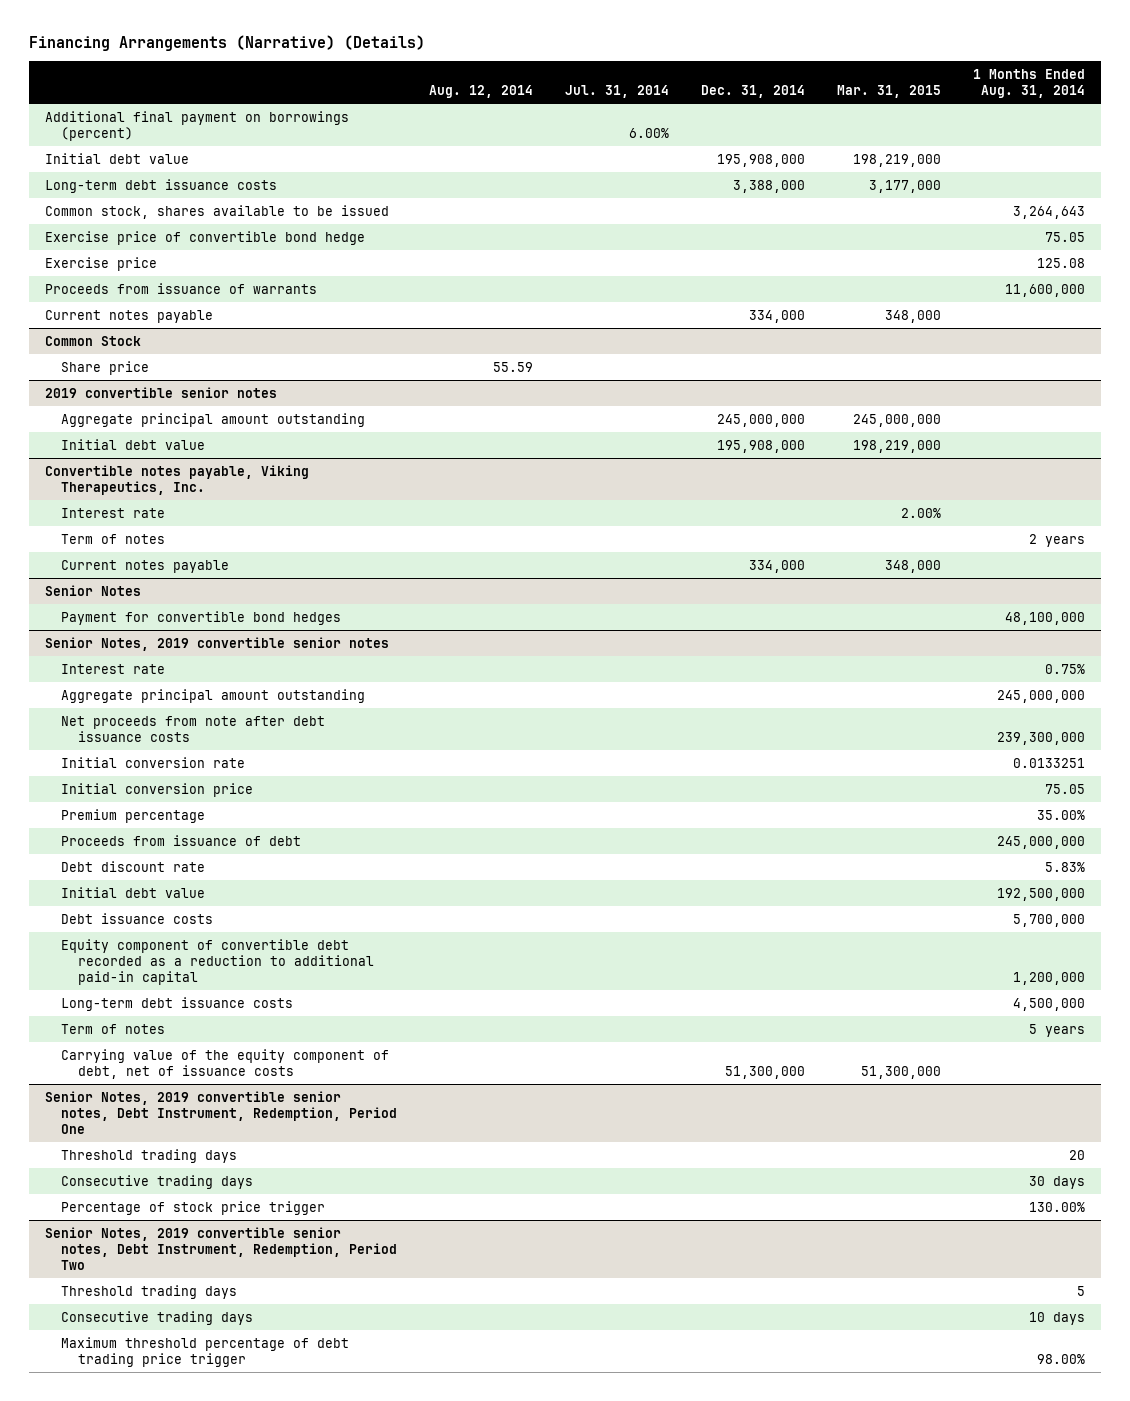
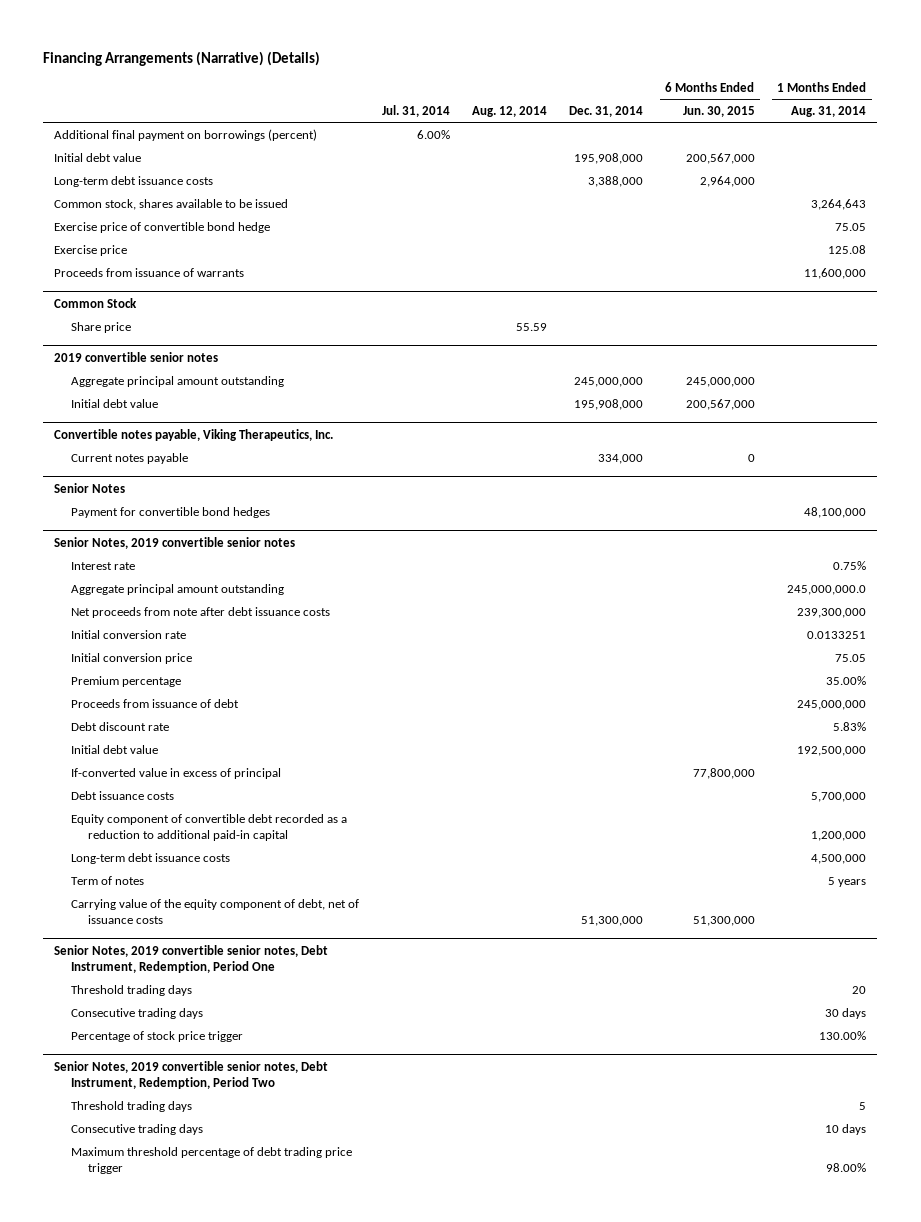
- | Aug. 12, 2014 | Jul. 31, 2014 | Dec. 31, 2014 | Mar. 31, 2015 | 1 Months Ended Aug. 31, 2014
+ | Jul. 31, 2014 | Aug. 12, 2014 | Dec. 31, 2014 | 6 Months Ended Jun. 30, 2015 | 1 Months Ended Aug. 31, 2014
- Current notes payable | | | 334,000 | 348,000 |
@ Convertible notes payable, Viking Therapeutics, Inc.
- Interest rate | | | | 2.00% |
- Term of notes | | | | | 2 years
@ Senior Notes, 2019 convertible senior notes
- Aggregate principal amount outstanding | | | | | 245,000,000
+ Aggregate principal amount outstanding | | | | | 245,000,000.0
+ If-converted value in excess of principal | | | | 77,800,000 |

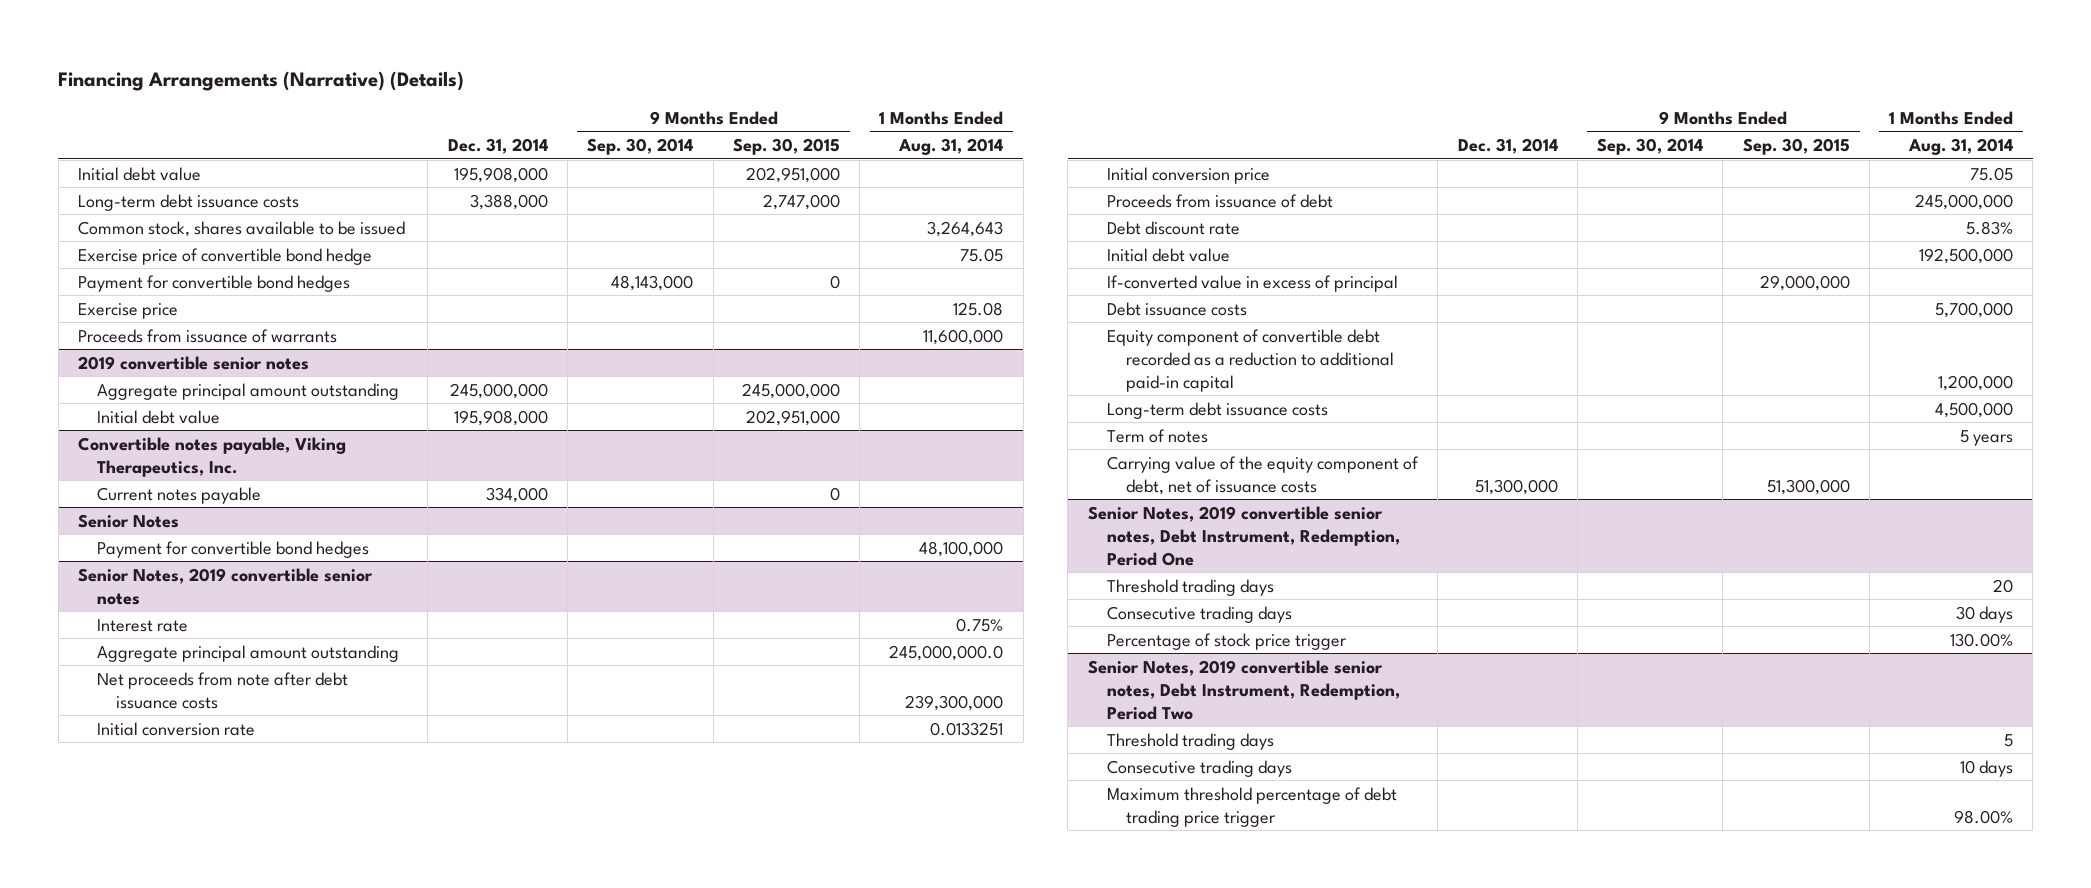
- | Jul. 31, 2014 | Aug. 12, 2014 | Dec. 31, 2014 | 6 Months Ended Jun. 30, 2015 | 1 Months Ended Aug. 31, 2014
+ | Dec. 31, 2014 | 9 Months Ended Sep. 30, 2014 | 9 Months Ended Sep. 30, 2015 | 1 Months Ended Aug. 31, 2014
- Additional final payment on borrowings (percent) | 6.00% | | | |
+ Payment for convertible bond hedges | | 48,143,000 | 0 |
- Common Stock
- Share price | | 55.59 | | |
@ Senior Notes, 2019 convertible senior notes
- Premium percentage | | | | | 35.00%

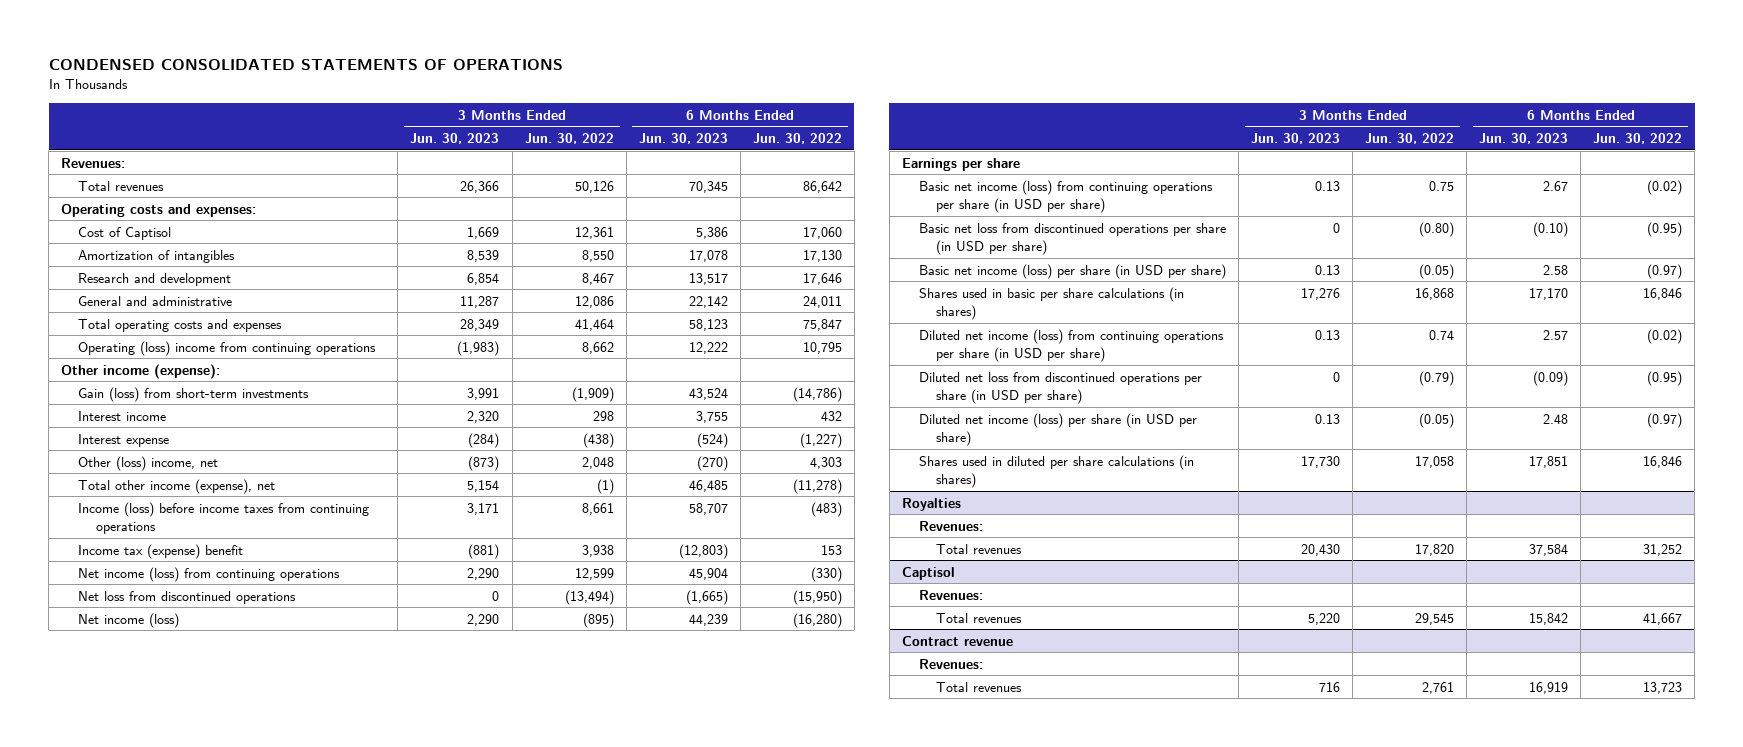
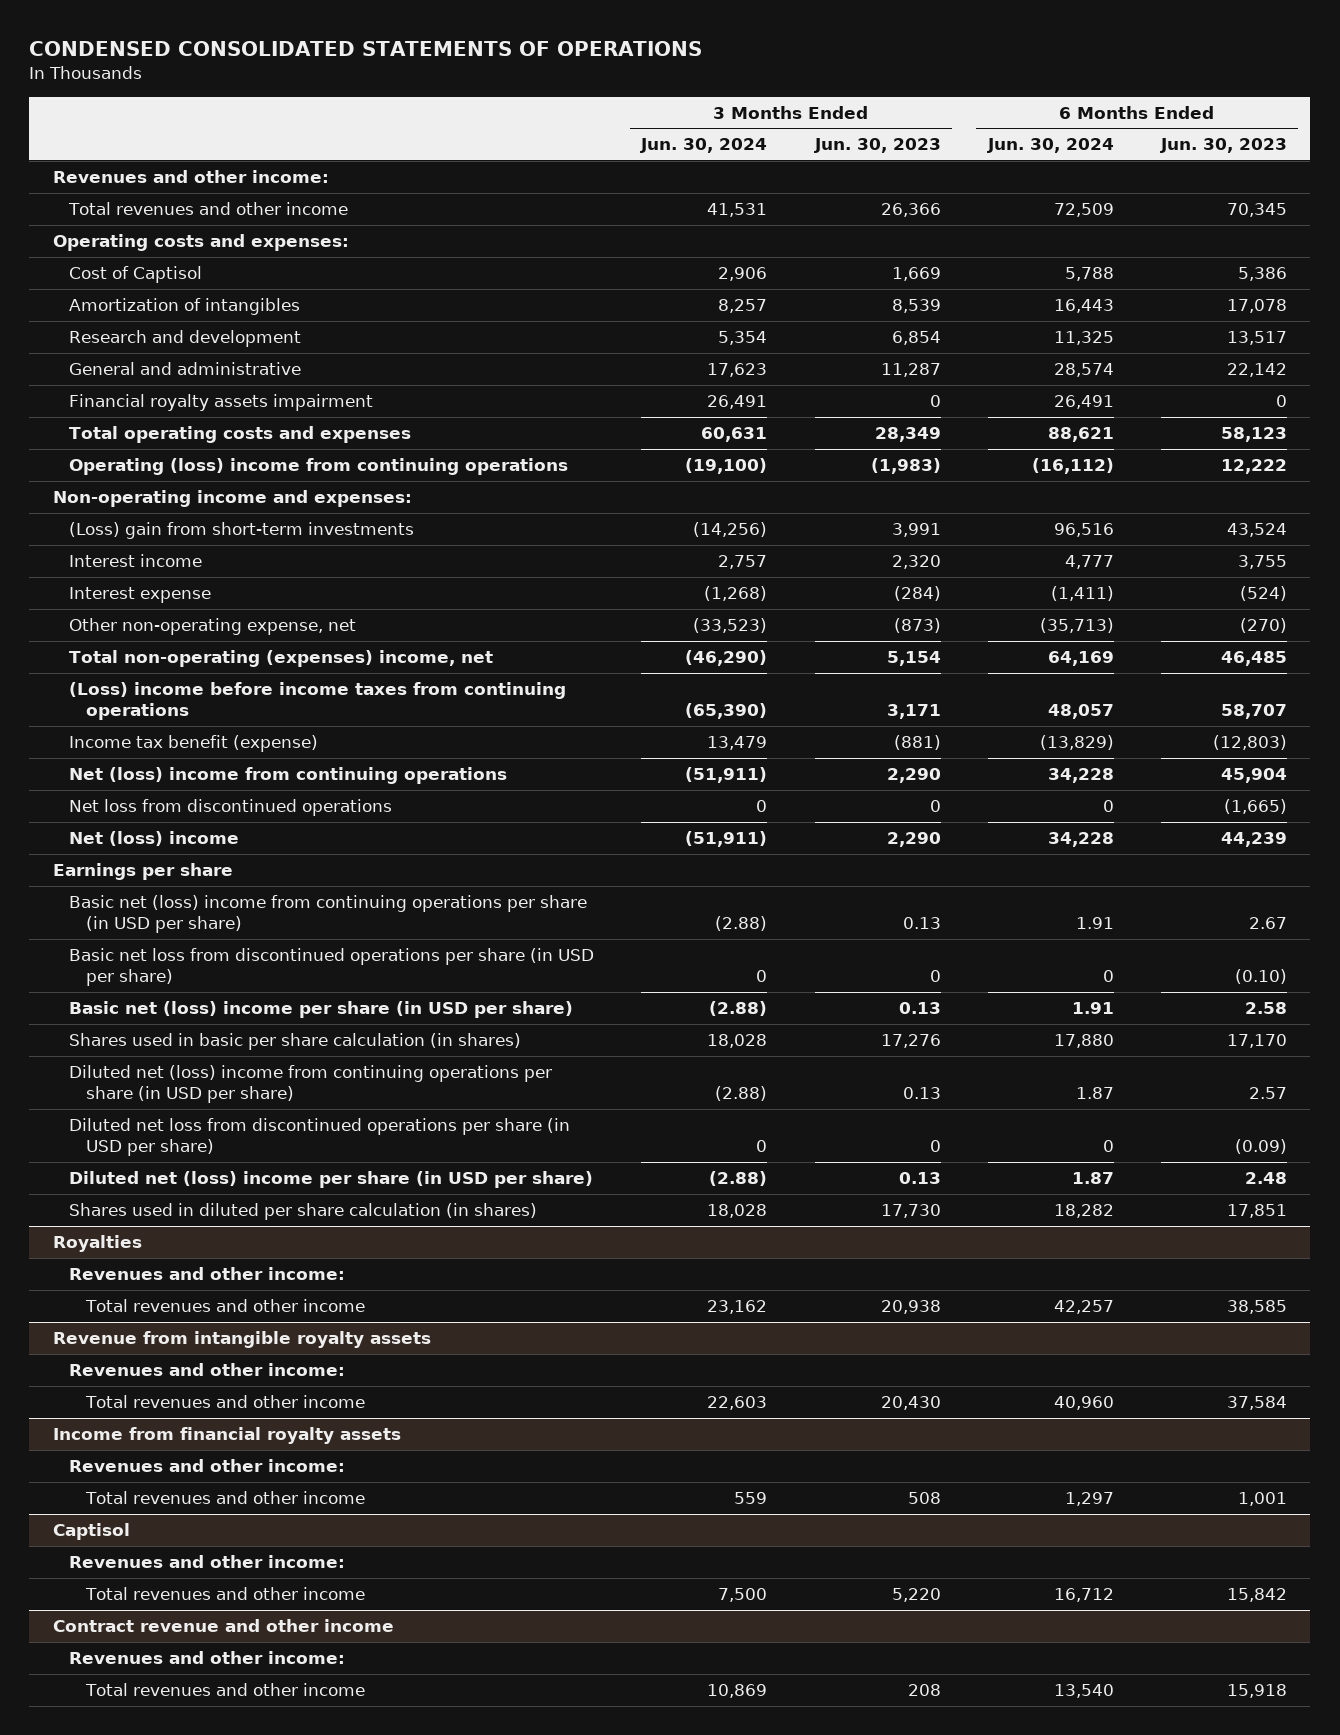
- | 3 Months Ended Jun. 30, 2023 | 3 Months Ended Jun. 30, 2022 | 6 Months Ended Jun. 30, 2023 | 6 Months Ended Jun. 30, 2022
+ | 3 Months Ended Jun. 30, 2024 | 3 Months Ended Jun. 30, 2023 | 6 Months Ended Jun. 30, 2024 | 6 Months Ended Jun. 30, 2023
- Revenues:
- Total revenues | 26,366 | 50,126 | 70,345 | 86,642
+ Revenues and other income:
+ Total revenues and other income | 41,531 | 26,366 | 72,509 | 70,345
+ Financial royalty assets impairment | 26,491 | 0 | 26,491 | 0
- Other income (expense):
- Gain (loss) from short-term investments | 3,991 | (1,909) | 43,524 | (14,786)
+ Non-operating income and expenses:
+ (Loss) gain from short-term investments | (14,256) | 3,991 | 96,516 | 43,524
- Other (loss) income, net | (873) | 2,048 | (270) | 4,303
- Total other income (expense), net | 5,154 | (1) | 46,485 | (11,278)
- Income (loss) before income taxes from continuing operations | 3,171 | 8,661 | 58,707 | (483)
- Income tax (expense) benefit | (881) | 3,938 | (12,803) | 153
- Net income (loss) from continuing operations | 2,290 | 12,599 | 45,904 | (330)
+ Other non-operating expense, net | (33,523) | (873) | (35,713) | (270)
+ Total non-operating (expenses) income, net | (46,290) | 5,154 | 64,169 | 46,485
+ (Loss) income before income taxes from continuing operations | (65,390) | 3,171 | 48,057 | 58,707
+ Income tax benefit (expense) | 13,479 | (881) | (13,829) | (12,803)
+ Net (loss) income from continuing operations | (51,911) | 2,290 | 34,228 | 45,904
- Net income (loss) | 2,290 | (895) | 44,239 | (16,280)
+ Net (loss) income | (51,911) | 2,290 | 34,228 | 44,239
- Basic net income (loss) from continuing operations per share (in USD per share) | 0.13 | 0.75 | 2.67 | (0.02)
+ Basic net (loss) income from continuing operations per share (in USD per share) | (2.88) | 0.13 | 1.91 | 2.67
- Basic net income (loss) per share (in USD per share) | 0.13 | (0.05) | 2.58 | (0.97)
- Shares used in basic per share calculations (in shares) | 17,276 | 16,868 | 17,170 | 16,846
- Diluted net income (loss) from continuing operations per share (in USD per share) | 0.13 | 0.74 | 2.57 | (0.02)
+ Basic net (loss) income per share (in USD per share) | (2.88) | 0.13 | 1.91 | 2.58
+ Shares used in basic per share calculation (in shares) | 18,028 | 17,276 | 17,880 | 17,170
+ Diluted net (loss) income from continuing operations per share (in USD per share) | (2.88) | 0.13 | 1.87 | 2.57
- Diluted net income (loss) per share (in USD per share) | 0.13 | (0.05) | 2.48 | (0.97)
- Shares used in diluted per share calculations (in shares) | 17,730 | 17,058 | 17,851 | 16,846
+ Diluted net (loss) income per share (in USD per share) | (2.88) | 0.13 | 1.87 | 2.48
+ Shares used in diluted per share calculation (in shares) | 18,028 | 17,730 | 18,282 | 17,851
@ Royalties
- Revenues:
- Total revenues | 20,430 | 17,820 | 37,584 | 31,252
+ Revenues and other income:
+ Total revenues and other income | 23,162 | 20,938 | 42,257 | 38,585
+ Revenue from intangible royalty assets
+ Revenues and other income:
+ Total revenues and other income | 22,603 | 20,430 | 40,960 | 37,584
+ Income from financial royalty assets
+ Revenues and other income:
+ Total revenues and other income | 559 | 508 | 1,297 | 1,001
@ Captisol
- Revenues:
- Total revenues | 5,220 | 29,545 | 15,842 | 41,667
- Contract revenue
- Revenues:
- Total revenues | 716 | 2,761 | 16,919 | 13,723
@ Captisol
+ Revenues and other income:
+ Total revenues and other income | 7,500 | 5,220 | 16,712 | 15,842
+ Contract revenue and other income
+ Revenues and other income:
+ Total revenues and other income | 10,869 | 208 | 13,540 | 15,918

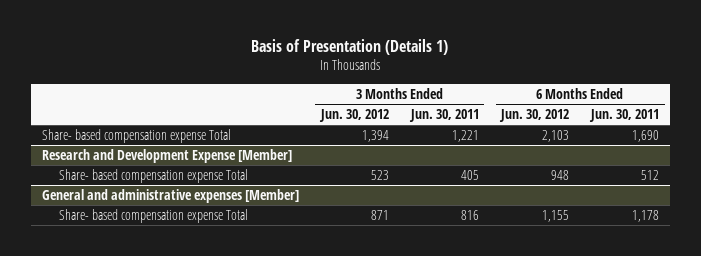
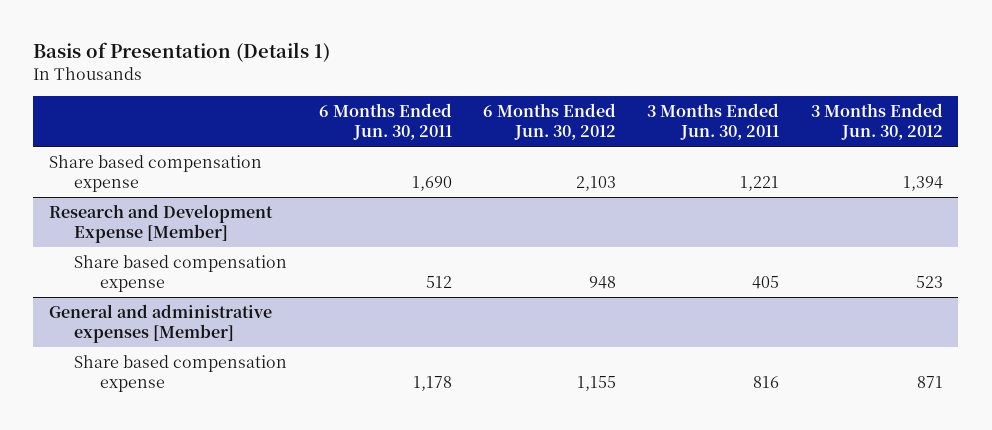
- | 3 Months Ended Jun. 30, 2012 | 3 Months Ended Jun. 30, 2011 | 6 Months Ended Jun. 30, 2012 | 6 Months Ended Jun. 30, 2011
+ | 6 Months Ended Jun. 30, 2011 | 6 Months Ended Jun. 30, 2012 | 3 Months Ended Jun. 30, 2011 | 3 Months Ended Jun. 30, 2012
- Share- based compensation expense Total | 1,394 | 1,221 | 2,103 | 1,690
+ Share based compensation expense | 1,690 | 2,103 | 1,221 | 1,394
@ Research and Development Expense [Member]
- Share- based compensation expense Total | 523 | 405 | 948 | 512
+ Share based compensation expense | 512 | 948 | 405 | 523
@ General and administrative expenses [Member]
- Share- based compensation expense Total | 871 | 816 | 1,155 | 1,178
+ Share based compensation expense | 1,178 | 1,155 | 816 | 871

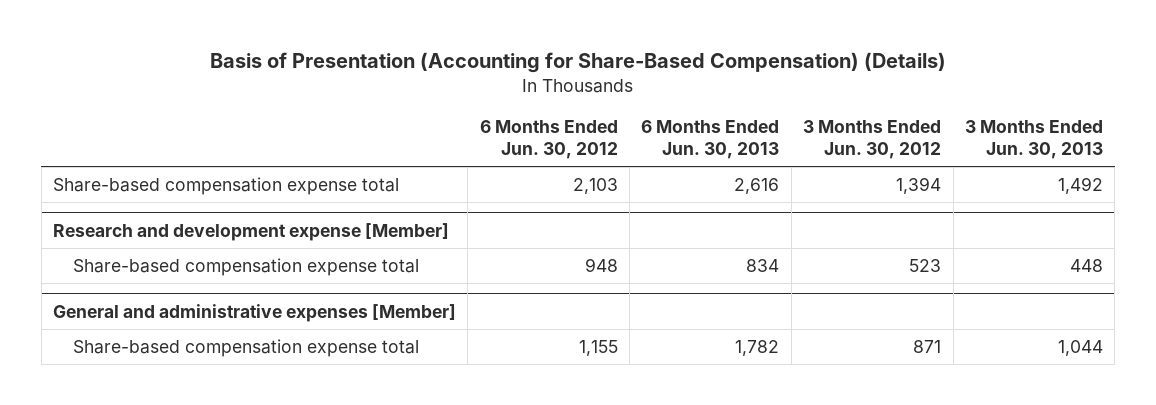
- Basis of Presentation (Details 1)
+ Basis of Presentation (Accounting for Share-Based Compensation) (Details)
- | 6 Months Ended Jun. 30, 2011 | 6 Months Ended Jun. 30, 2012 | 3 Months Ended Jun. 30, 2011 | 3 Months Ended Jun. 30, 2012
+ | 6 Months Ended Jun. 30, 2012 | 6 Months Ended Jun. 30, 2013 | 3 Months Ended Jun. 30, 2012 | 3 Months Ended Jun. 30, 2013
- Share based compensation expense | 1,690 | 2,103 | 1,221 | 1,394
- Research and Development Expense [Member]
- Share based compensation expense | 512 | 948 | 405 | 523
+ Share-based compensation expense total | 2,103 | 2,616 | 1,394 | 1,492
+ Research and development expense [Member]
+ Share-based compensation expense total | 948 | 834 | 523 | 448
@ General and administrative expenses [Member]
- Share based compensation expense | 1,178 | 1,155 | 816 | 871
+ Share-based compensation expense total | 1,155 | 1,782 | 871 | 1,044

